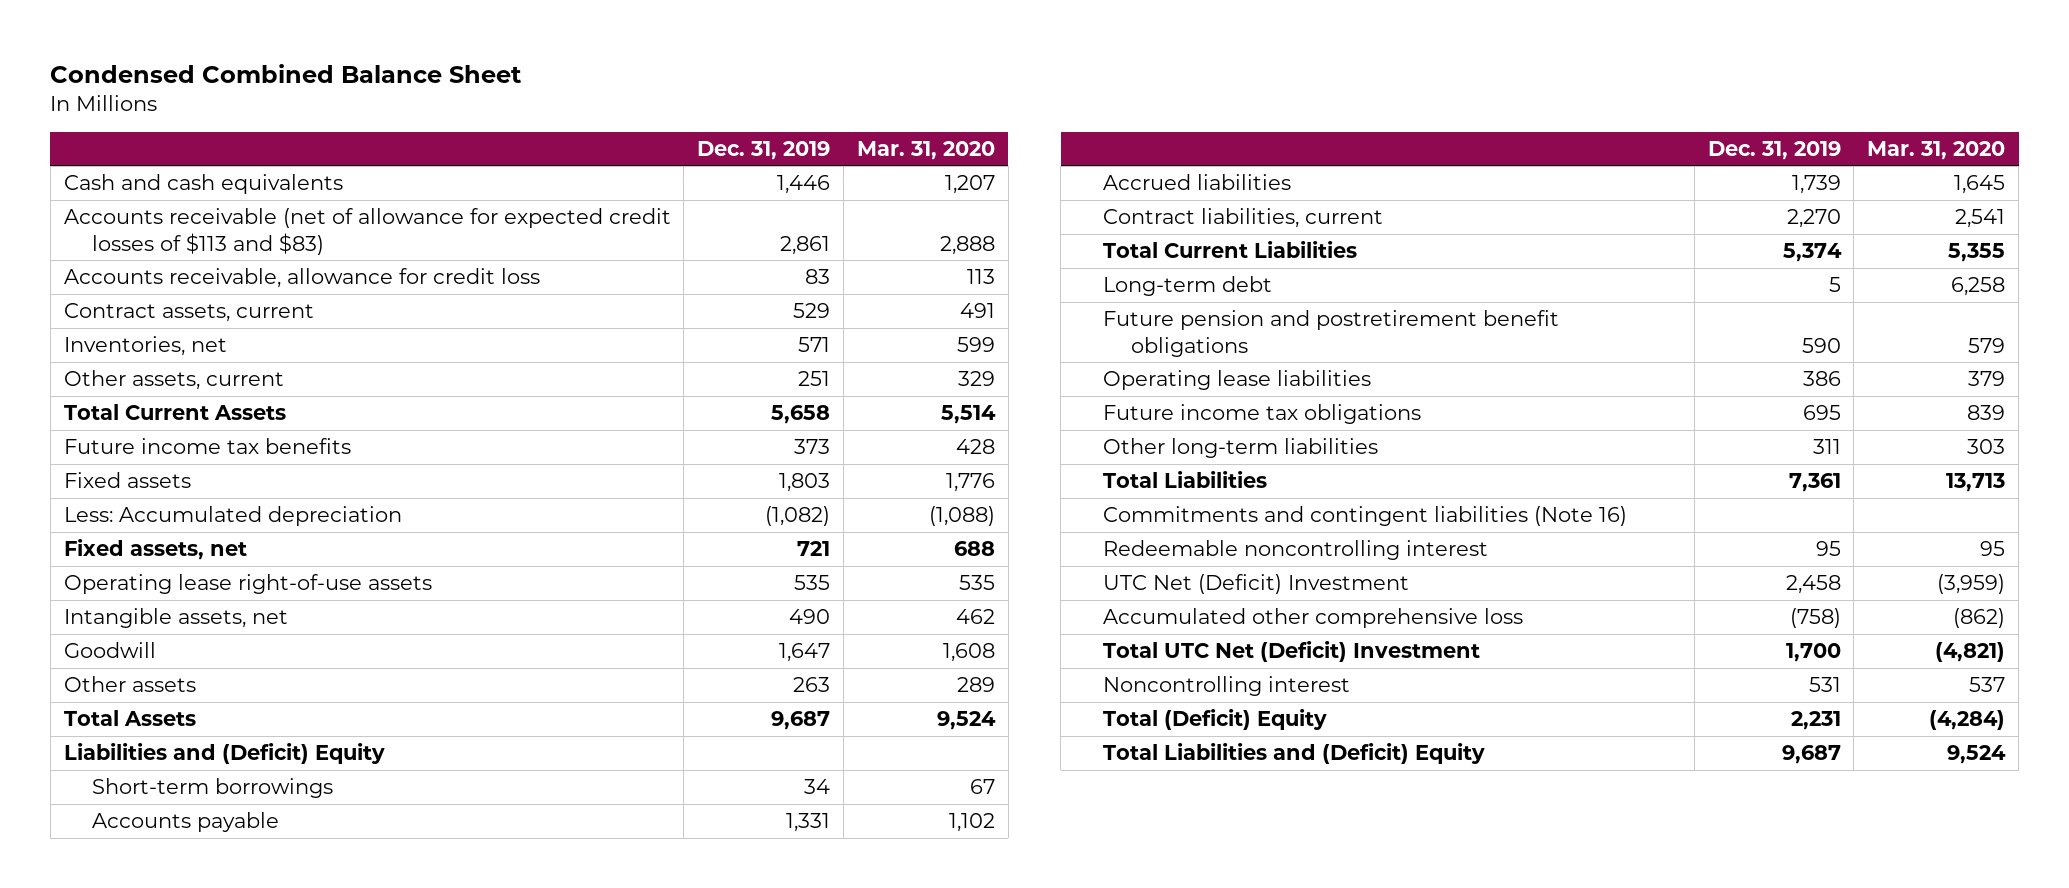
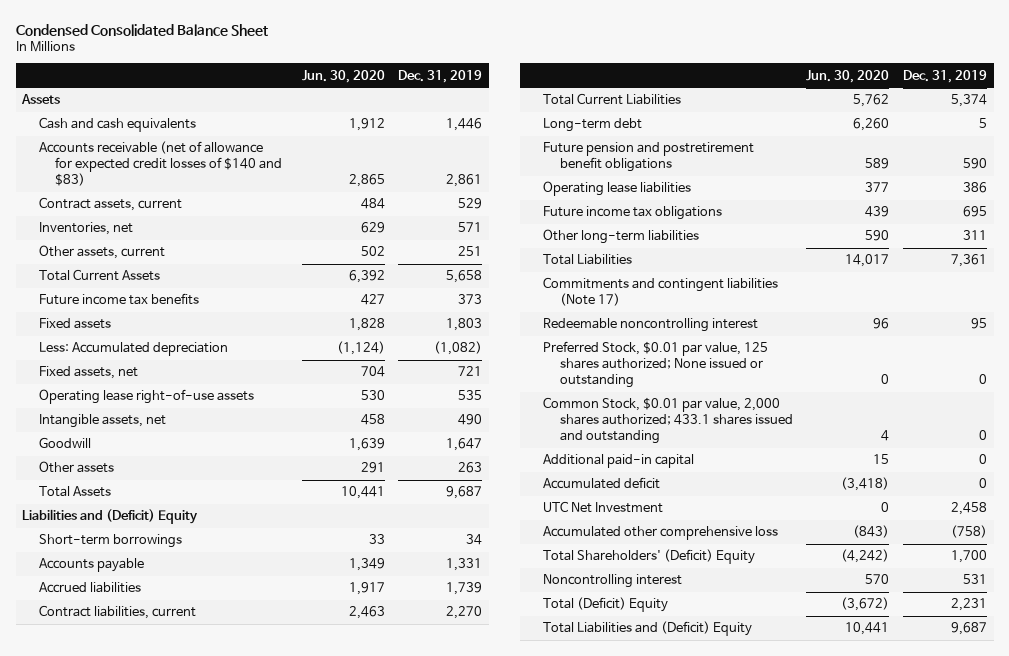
- Condensed Combined Balance Sheet
+ Condensed Consolidated Balance Sheet
- | Dec. 31, 2019 | Mar. 31, 2020
+ | Jun. 30, 2020 | Dec. 31, 2019
+ Assets
- Accounts receivable (net of allowance for expected credit losses of $113 and $83) | 2,861 | 2,888
- Accounts receivable, allowance for credit loss | 83 | 113
+ Accounts receivable (net of allowance for expected credit losses of $140 and $83) | 2,865 | 2,861
- Commitments and contingent liabilities (Note 16)
+ Commitments and contingent liabilities (Note 17)
- UTC Net (Deficit) Investment | 2,458 | (3,959)
+ Preferred Stock, $0.01 par value, 125 shares authorized; None issued or outstanding | 0 | 0
+ Common Stock, $0.01 par value, 2,000 shares authorized; 433.1 shares issued and outstanding | 4 | 0
+ Additional paid-in capital | 15 | 0
+ Accumulated deficit | (3,418) | 0
+ UTC Net Investment | 0 | 2,458
- Total UTC Net (Deficit) Investment | 1,700 | (4,821)
+ Total Shareholders' (Deficit) Equity | (4,242) | 1,700

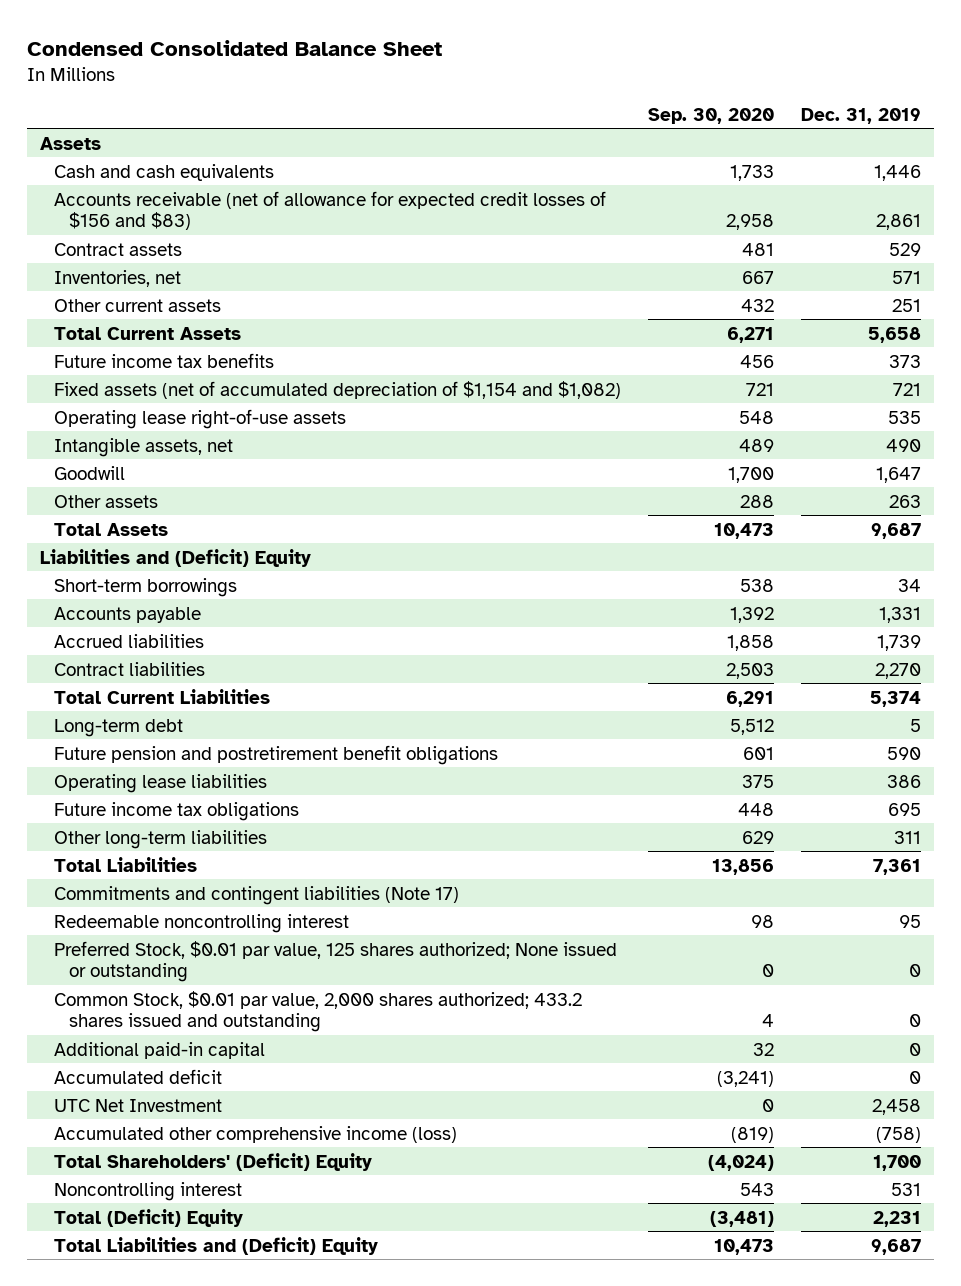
- | Jun. 30, 2020 | Dec. 31, 2019
+ | Sep. 30, 2020 | Dec. 31, 2019
- Accounts receivable (net of allowance for expected credit losses of $140 and $83) | 2,865 | 2,861
- Contract assets, current | 484 | 529
+ Accounts receivable (net of allowance for expected credit losses of $156 and $83) | 2,958 | 2,861
+ Contract assets | 481 | 529
- Other assets, current | 502 | 251
+ Other current assets | 432 | 251
- Fixed assets | 1,828 | 1,803
- Less: Accumulated depreciation | (1,124) | (1,082)
- Fixed assets, net | 704 | 721
+ Fixed assets (net of accumulated depreciation of $1,154 and $1,082) | 721 | 721
- Contract liabilities, current | 2,463 | 2,270
+ Contract liabilities | 2,503 | 2,270
- Common Stock, $0.01 par value, 2,000 shares authorized; 433.1 shares issued and outstanding | 4 | 0
+ Common Stock, $0.01 par value, 2,000 shares authorized; 433.2 shares issued and outstanding | 4 | 0
- Accumulated other comprehensive loss | (843) | (758)
+ Accumulated other comprehensive income (loss) | (819) | (758)

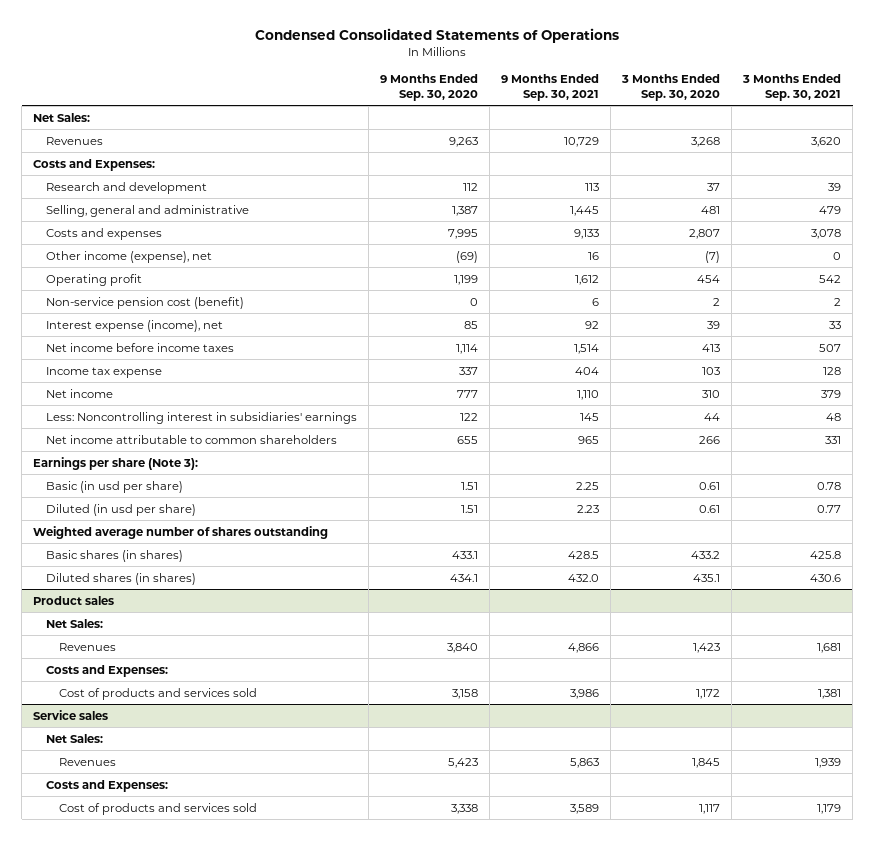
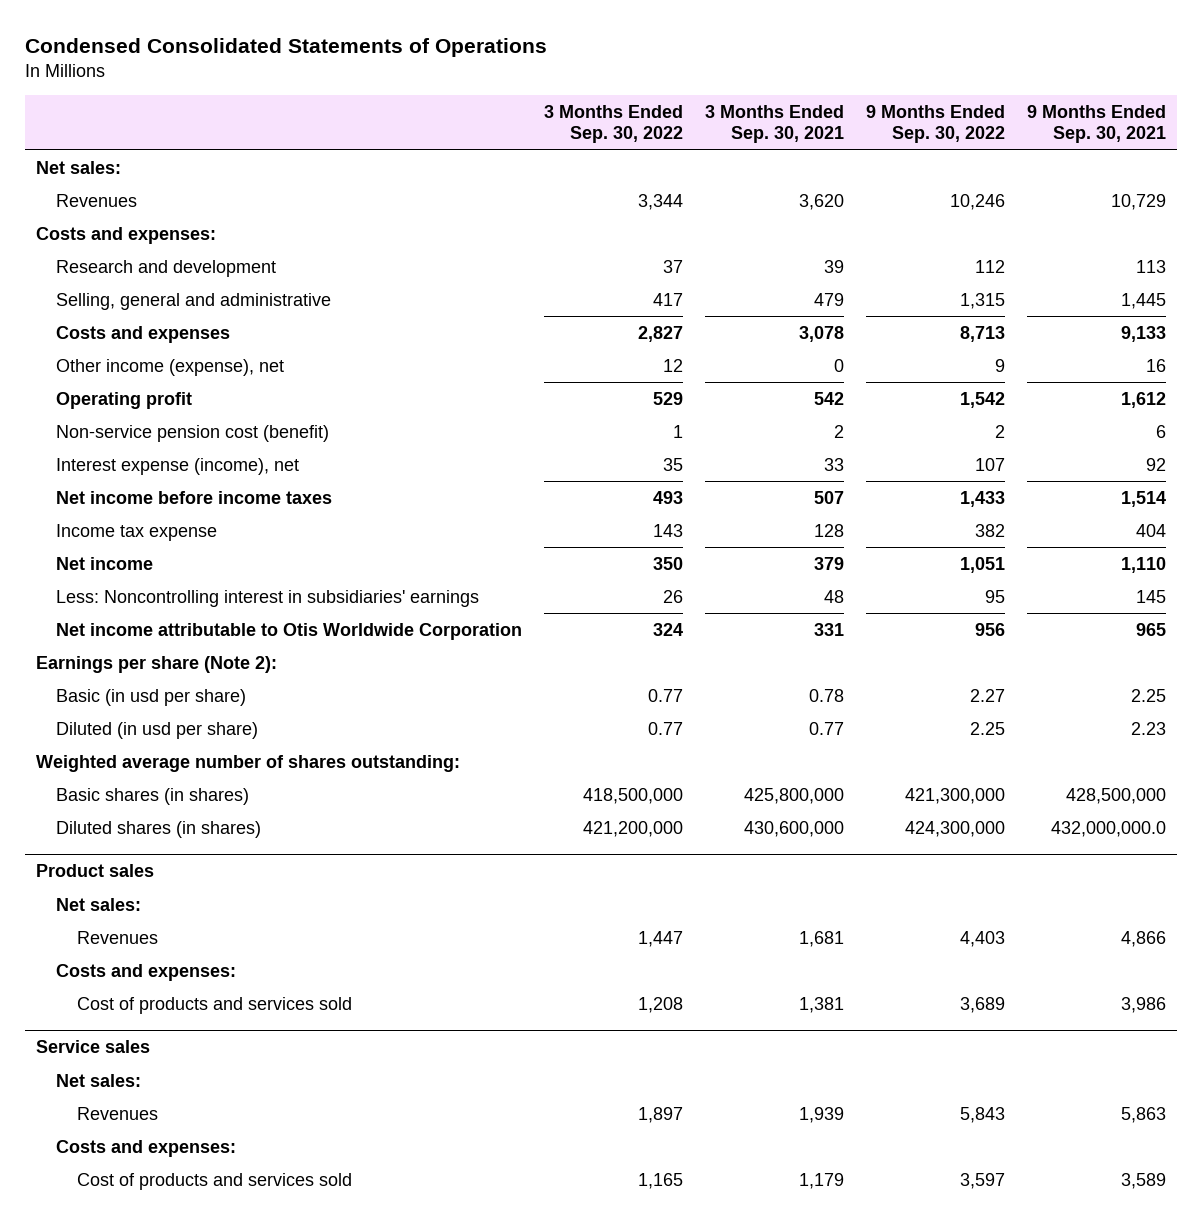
- | 9 Months Ended Sep. 30, 2020 | 9 Months Ended Sep. 30, 2021 | 3 Months Ended Sep. 30, 2020 | 3 Months Ended Sep. 30, 2021
+ | 3 Months Ended Sep. 30, 2022 | 3 Months Ended Sep. 30, 2021 | 9 Months Ended Sep. 30, 2022 | 9 Months Ended Sep. 30, 2021
- Net Sales:
+ Net sales:
- Costs and Expenses:
+ Costs and expenses:
- Net income attributable to common shareholders | 655 | 965 | 266 | 331
- Earnings per share (Note 3):
+ Net income attributable to Otis Worldwide Corporation | 324 | 331 | 956 | 965
+ Earnings per share (Note 2):
- Weighted average number of shares outstanding
- Basic shares (in shares) | 433.1 | 428.5 | 433.2 | 425.8
- Diluted shares (in shares) | 434.1 | 432.0 | 435.1 | 430.6
+ Weighted average number of shares outstanding:
+ Basic shares (in shares) | 418,500,000 | 425,800,000 | 421,300,000 | 428,500,000
+ Diluted shares (in shares) | 421,200,000 | 430,600,000 | 424,300,000 | 432,000,000.0
@ Product sales
- Net Sales:
+ Net sales:
- Costs and Expenses:
+ Costs and expenses:
@ Service sales
- Net Sales:
+ Net sales:
- Costs and Expenses:
+ Costs and expenses:

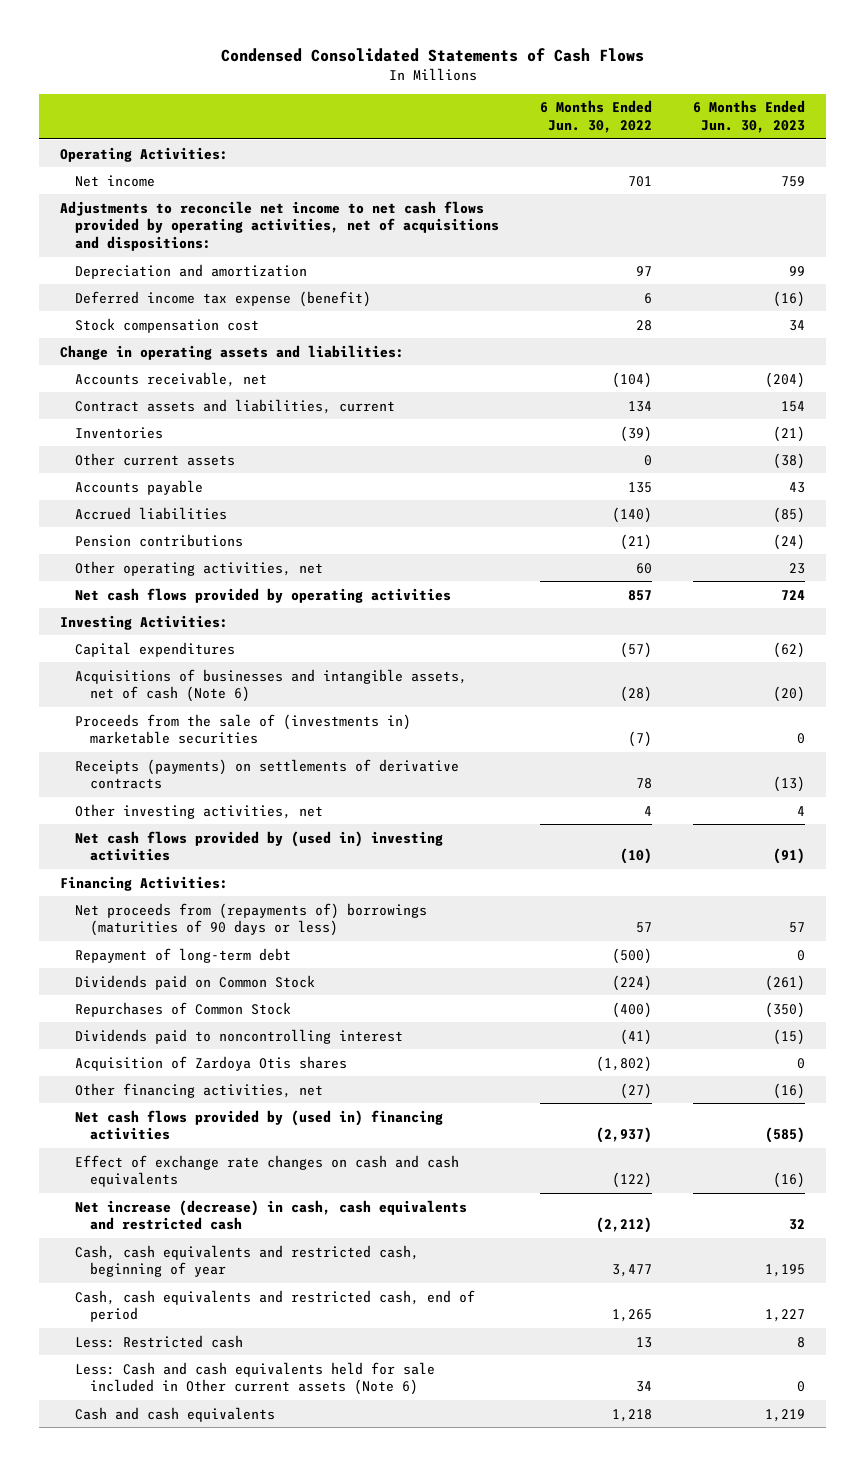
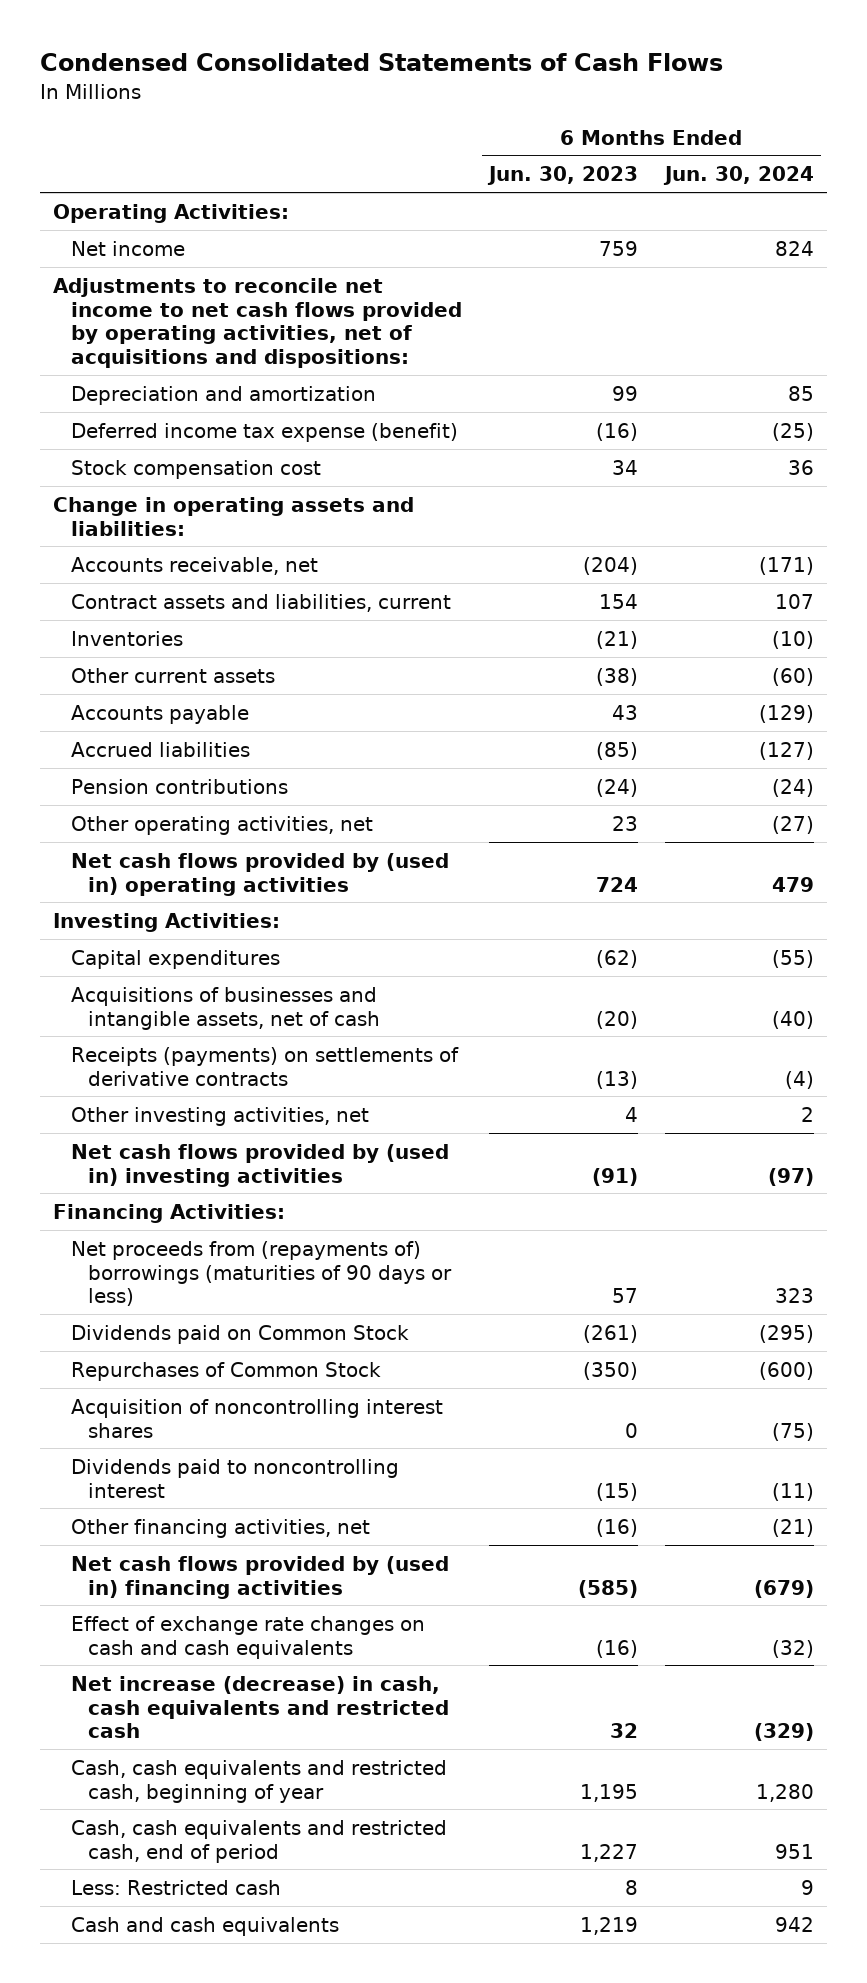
- | 6 Months Ended Jun. 30, 2022 | 6 Months Ended Jun. 30, 2023
+ | 6 Months Ended Jun. 30, 2023 | 6 Months Ended Jun. 30, 2024
- Net cash flows provided by operating activities | 857 | 724
+ Net cash flows provided by (used in) operating activities | 724 | 479
- Acquisitions of businesses and intangible assets, net of cash (Note 6) | (28) | (20)
- Proceeds from the sale of (investments in) marketable securities | (7) | 0
+ Acquisitions of businesses and intangible assets, net of cash | (20) | (40)
- Repayment of long-term debt | (500) | 0
+ Acquisition of noncontrolling interest shares | 0 | (75)
- Acquisition of Zardoya Otis shares | (1,802) | 0
- Less: Cash and cash equivalents held for sale included in Other current assets (Note 6) | 34 | 0

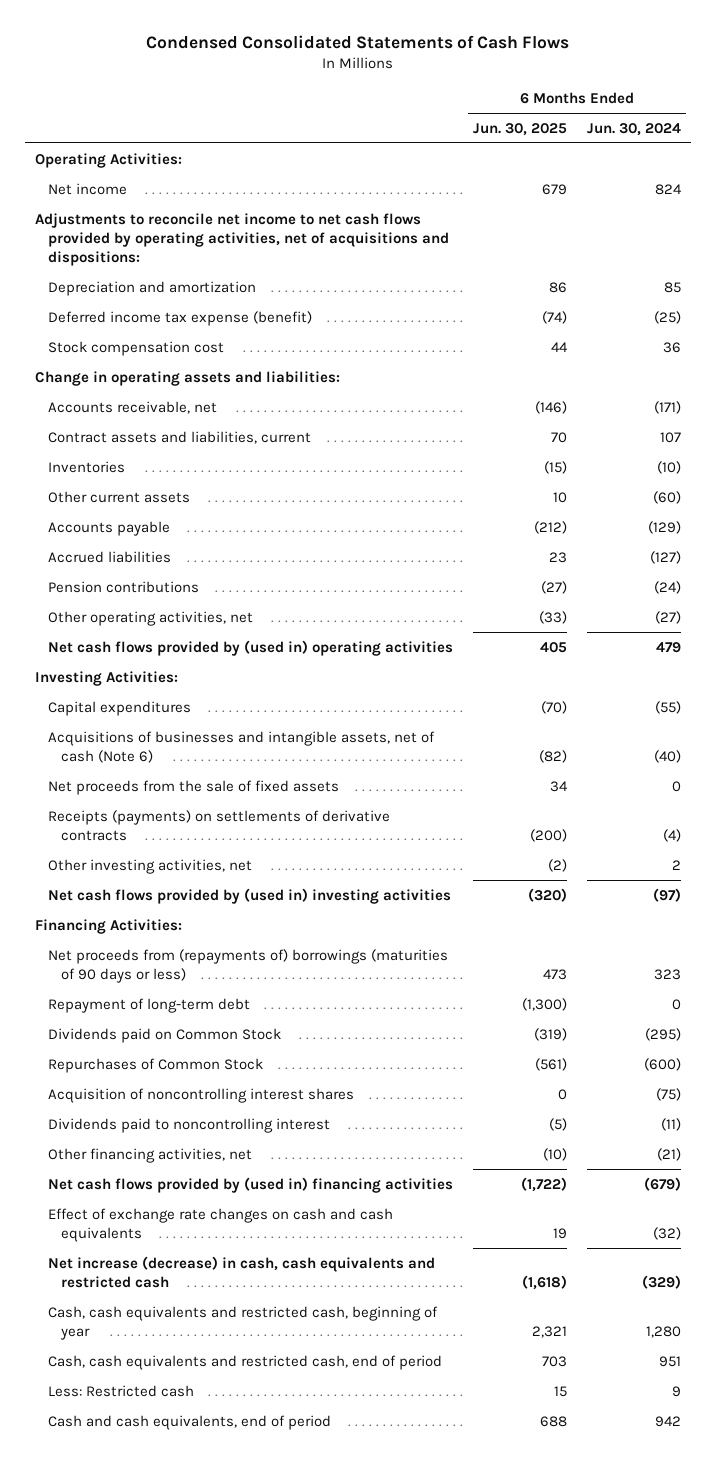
- | 6 Months Ended Jun. 30, 2023 | 6 Months Ended Jun. 30, 2024
+ | 6 Months Ended Jun. 30, 2025 | 6 Months Ended Jun. 30, 2024
- Acquisitions of businesses and intangible assets, net of cash | (20) | (40)
+ Acquisitions of businesses and intangible assets, net of cash (Note 6) | (82) | (40)
+ Net proceeds from the sale of fixed assets | 34 | 0
+ Repayment of long-term debt | (1,300) | 0
- Cash and cash equivalents | 1,219 | 942
+ Cash and cash equivalents, end of period | 688 | 942

